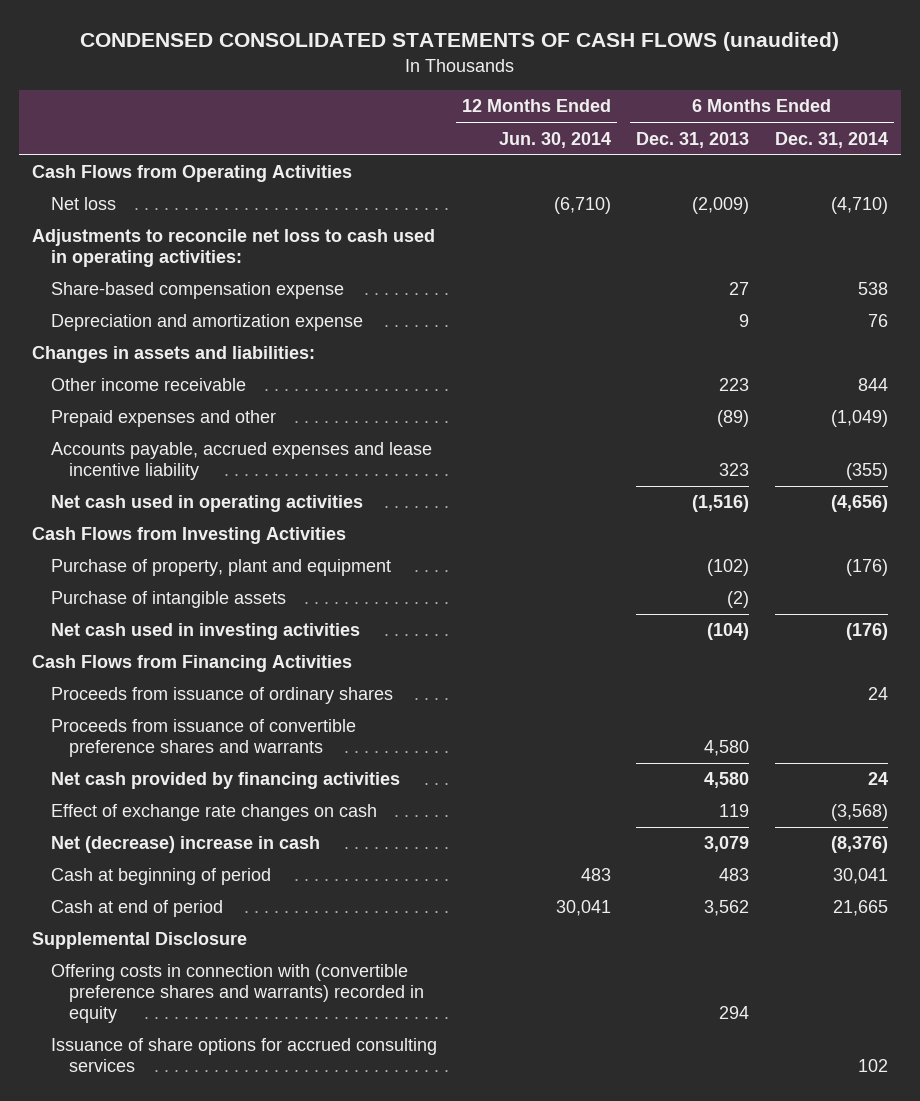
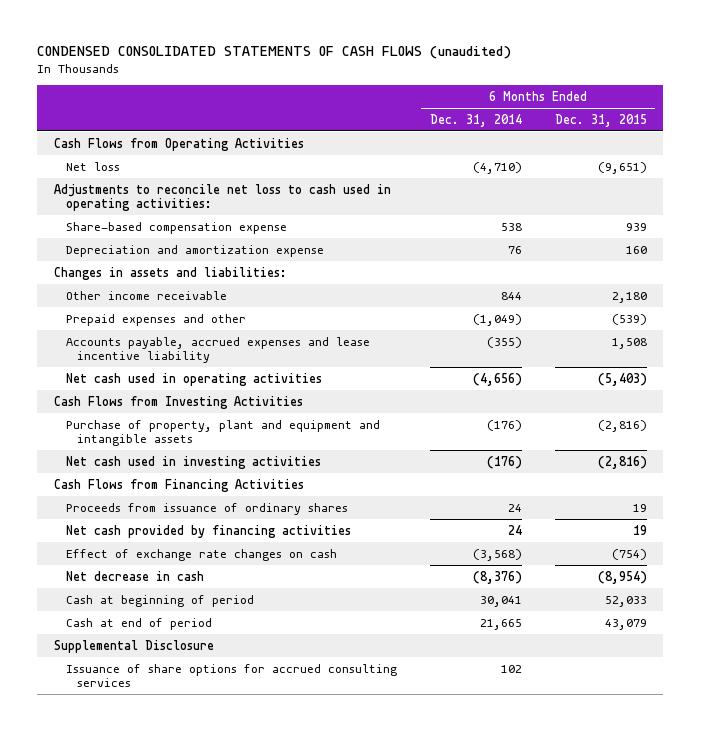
- | 12 Months Ended Jun. 30, 2014 | 6 Months Ended Dec. 31, 2013 | 6 Months Ended Dec. 31, 2014
+ | 6 Months Ended Dec. 31, 2014 | 6 Months Ended Dec. 31, 2015
- Purchase of property, plant and equipment | | (102) | (176)
- Purchase of intangible assets | | (2) |
+ Purchase of property, plant and equipment and intangible assets | (176) | (2,816)
- Proceeds from issuance of convertible preference shares and warrants | | 4,580 |
- Net (decrease) increase in cash | | 3,079 | (8,376)
+ Net decrease in cash | (8,376) | (8,954)
- Offering costs in connection with (convertible preference shares and warrants) recorded in equity | | 294 |

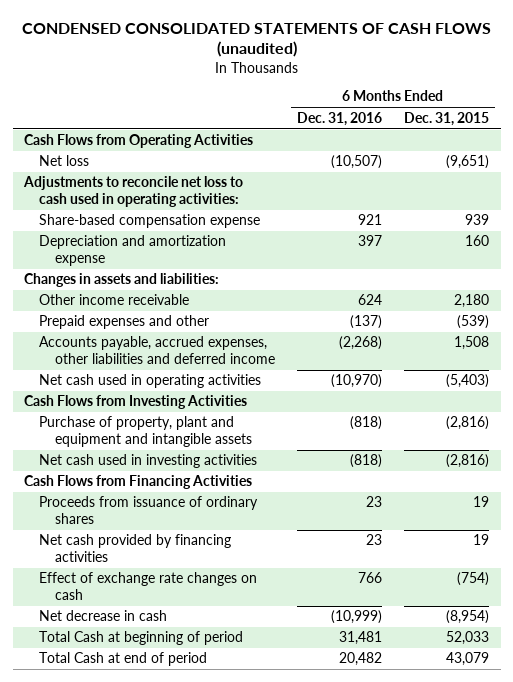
- | 6 Months Ended Dec. 31, 2014 | 6 Months Ended Dec. 31, 2015
+ | 6 Months Ended Dec. 31, 2016 | 6 Months Ended Dec. 31, 2015
- Accounts payable, accrued expenses and lease incentive liability | (355) | 1,508
+ Accounts payable, accrued expenses, other liabilities and deferred income | (2,268) | 1,508
- Cash at beginning of period | 30,041 | 52,033
- Cash at end of period | 21,665 | 43,079
- Supplemental Disclosure
- Issuance of share options for accrued consulting services | 102 |
+ Total Cash at beginning of period | 31,481 | 52,033
+ Total Cash at end of period | 20,482 | 43,079

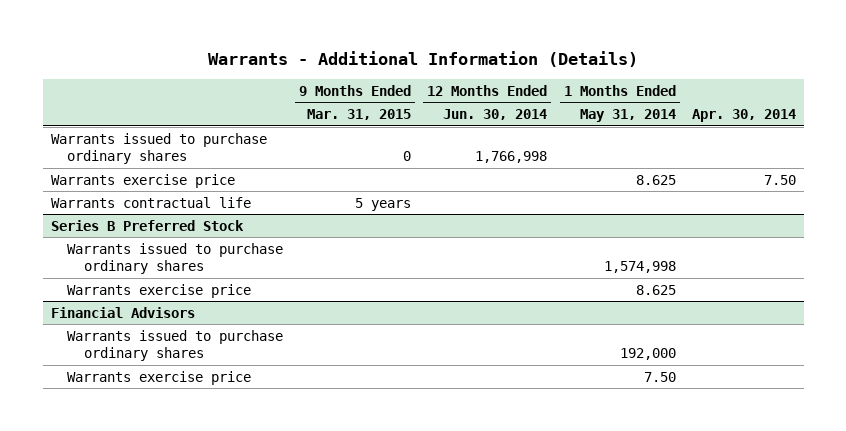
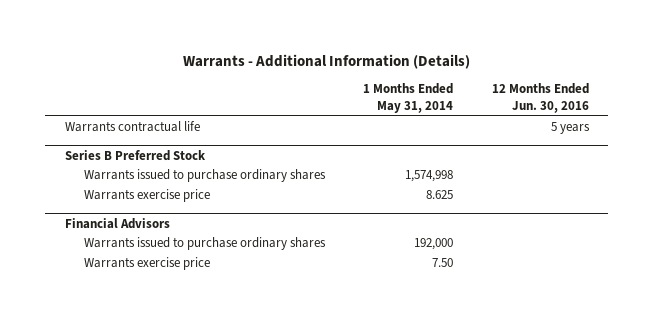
- | 9 Months Ended Mar. 31, 2015 | 12 Months Ended Jun. 30, 2014 | 1 Months Ended May 31, 2014 | Apr. 30, 2014
+ | 1 Months Ended May 31, 2014 | 12 Months Ended Jun. 30, 2016
- Warrants issued to purchase ordinary shares | 0 | 1,766,998 | |
- Warrants exercise price | | | 8.625 | 7.50

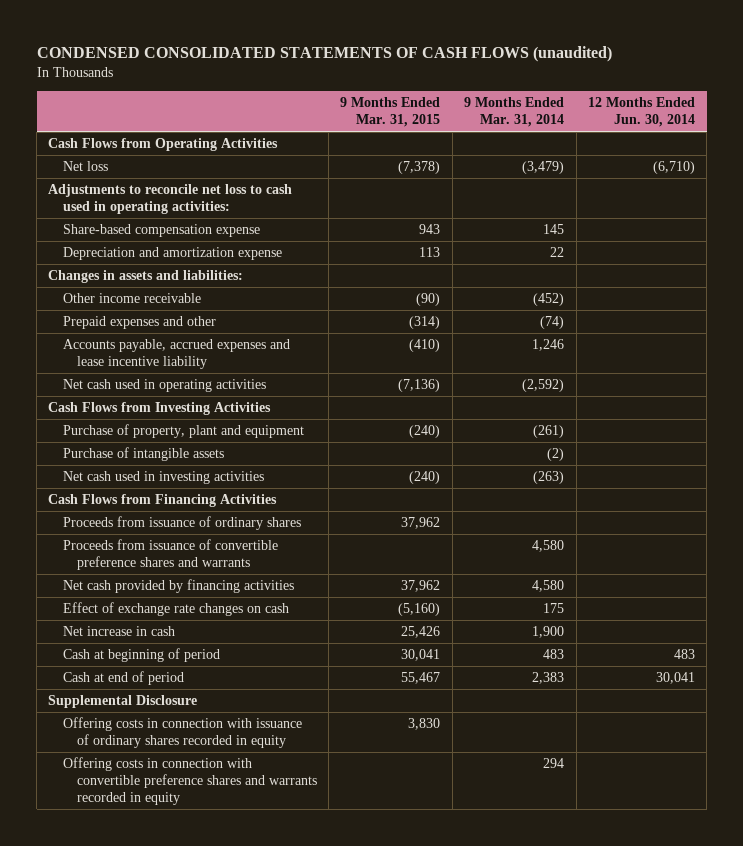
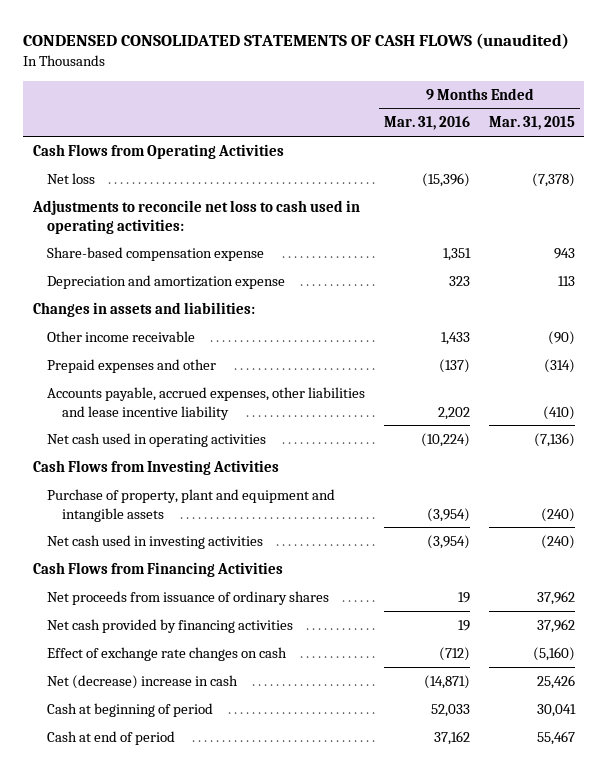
- | 9 Months Ended Mar. 31, 2015 | 9 Months Ended Mar. 31, 2014 | 12 Months Ended Jun. 30, 2014
+ | 9 Months Ended Mar. 31, 2016 | 9 Months Ended Mar. 31, 2015
- Accounts payable, accrued expenses and lease incentive liability | (410) | 1,246 |
+ Accounts payable, accrued expenses, other liabilities and lease incentive liability | 2,202 | (410)
- Purchase of property, plant and equipment | (240) | (261) |
- Purchase of intangible assets | | (2) |
+ Purchase of property, plant and equipment and intangible assets | (3,954) | (240)
- Proceeds from issuance of ordinary shares | 37,962 | |
- Proceeds from issuance of convertible preference shares and warrants | | 4,580 |
+ Net proceeds from issuance of ordinary shares | 19 | 37,962
- Net increase in cash | 25,426 | 1,900 |
+ Net (decrease) increase in cash | (14,871) | 25,426
- Supplemental Disclosure
- Offering costs in connection with issuance of ordinary shares recorded in equity | 3,830 | |
- Offering costs in connection with convertible preference shares and warrants recorded in equity | | 294 |

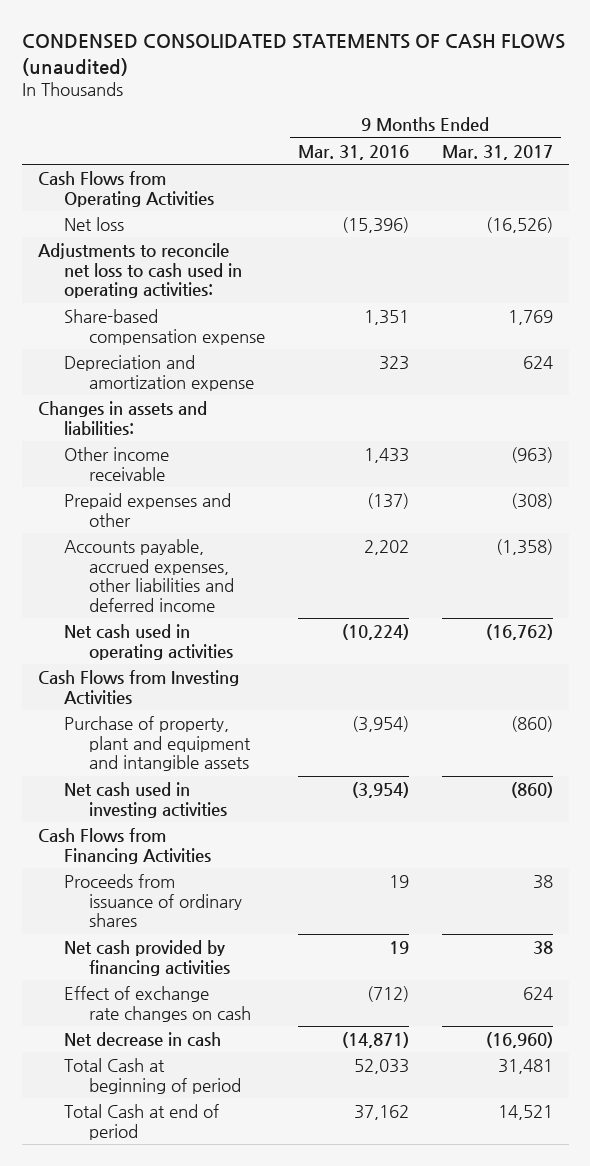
- | 9 Months Ended Mar. 31, 2016 | 9 Months Ended Mar. 31, 2015
+ | 9 Months Ended Mar. 31, 2016 | 9 Months Ended Mar. 31, 2017
- Accounts payable, accrued expenses, other liabilities and lease incentive liability | 2,202 | (410)
+ Accounts payable, accrued expenses, other liabilities and deferred income | 2,202 | (1,358)
- Net proceeds from issuance of ordinary shares | 19 | 37,962
+ Proceeds from issuance of ordinary shares | 19 | 38
- Net (decrease) increase in cash | (14,871) | 25,426
- Cash at beginning of period | 52,033 | 30,041
- Cash at end of period | 37,162 | 55,467
+ Net decrease in cash | (14,871) | (16,960)
+ Total Cash at beginning of period | 52,033 | 31,481
+ Total Cash at end of period | 37,162 | 14,521

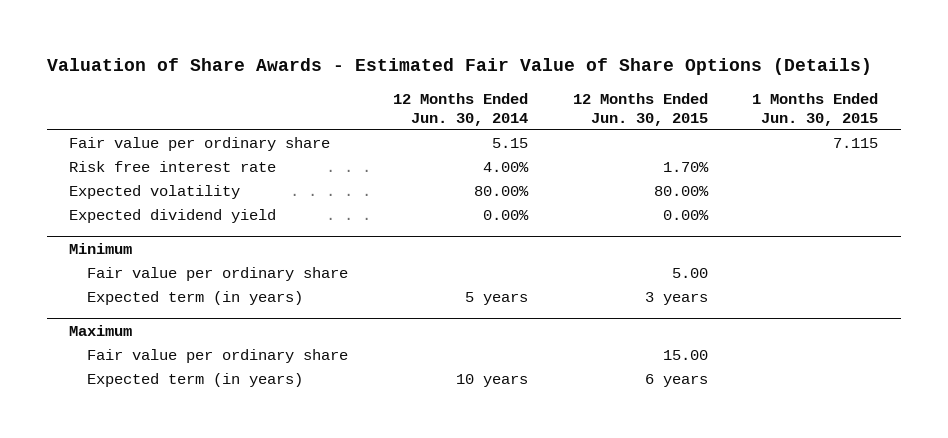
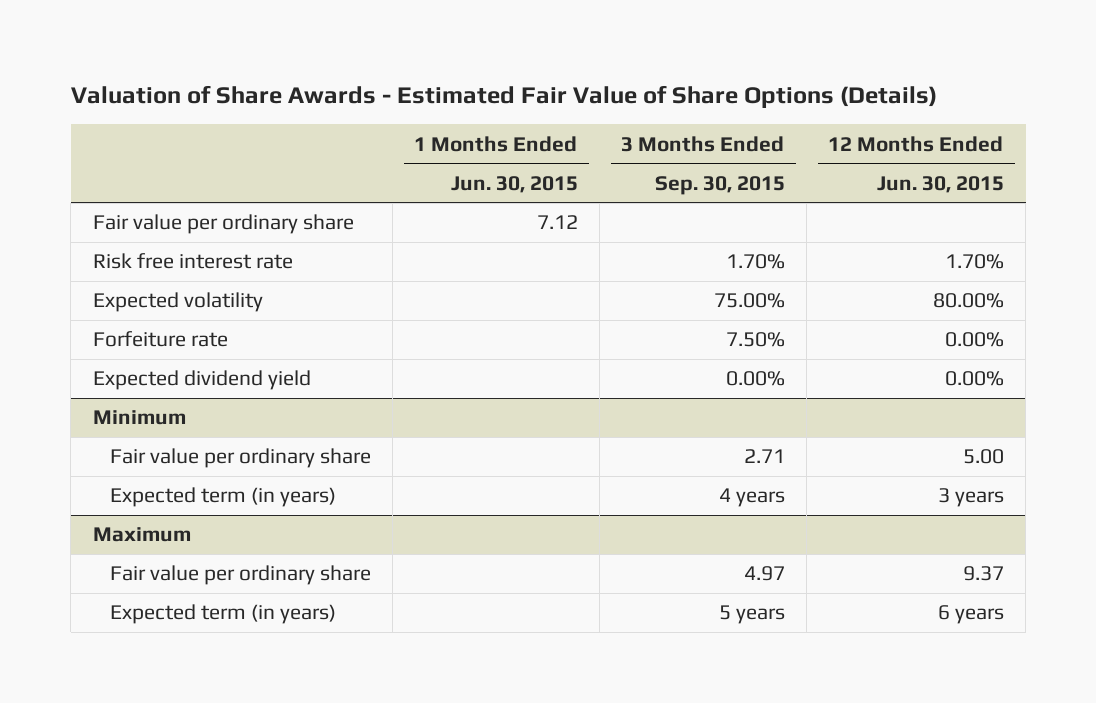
- | 12 Months Ended Jun. 30, 2014 | 12 Months Ended Jun. 30, 2015 | 1 Months Ended Jun. 30, 2015
+ | 1 Months Ended Jun. 30, 2015 | 3 Months Ended Sep. 30, 2015 | 12 Months Ended Jun. 30, 2015
- Fair value per ordinary share | 5.15 | | 7.115
+ Fair value per ordinary share | 7.12 | |
+ Forfeiture rate | | 7.50% | 0.00%
@ Maximum
- Fair value per ordinary share | | 15.00 |
+ Fair value per ordinary share | | 4.97 | 9.37

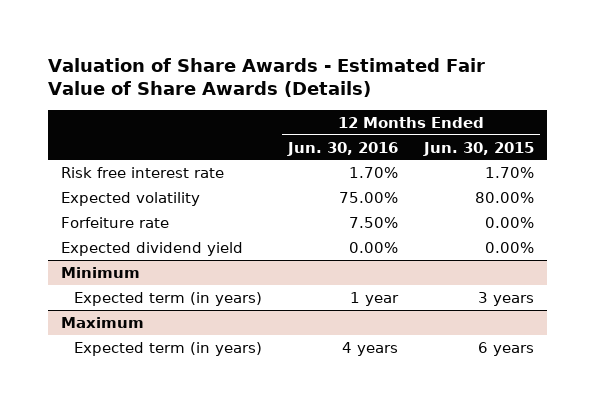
- Valuation of Share Awards - Estimated Fair Value of Share Options (Details)
+ Valuation of Share Awards - Estimated Fair Value of Share Awards (Details)
- | 1 Months Ended Jun. 30, 2015 | 3 Months Ended Sep. 30, 2015 | 12 Months Ended Jun. 30, 2015
+ | 12 Months Ended Jun. 30, 2016 | 12 Months Ended Jun. 30, 2015
- Fair value per ordinary share | 7.12 | |
@ Minimum
- Fair value per ordinary share | | 2.71 | 5.00
@ Maximum
- Fair value per ordinary share | | 4.97 | 9.37

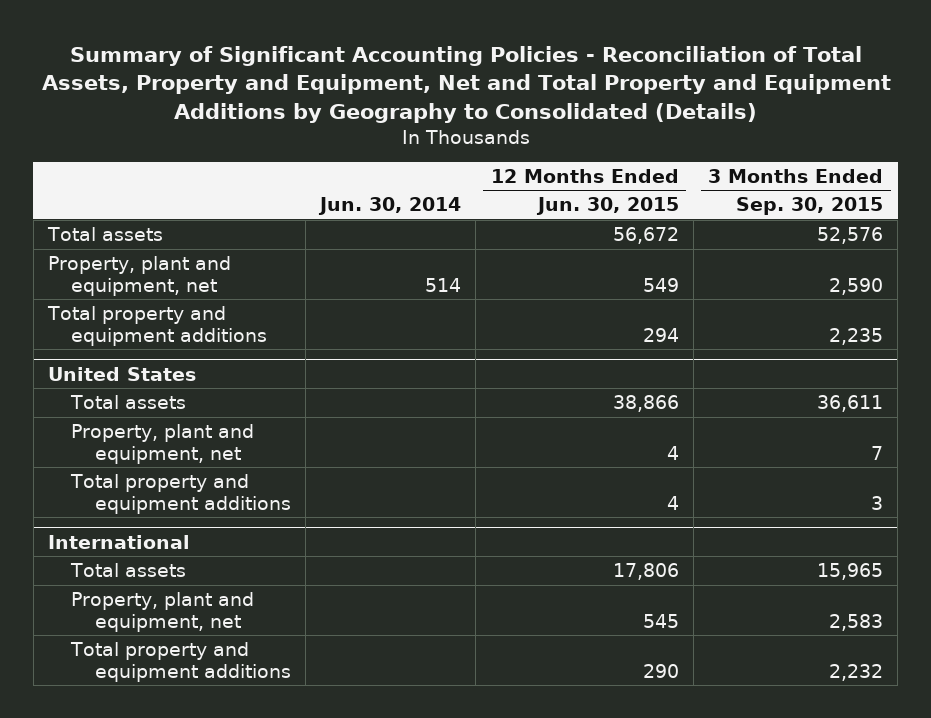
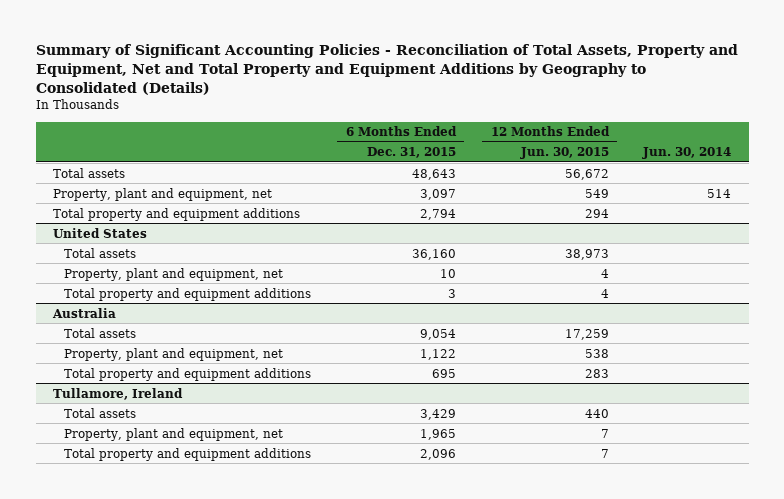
- | Jun. 30, 2014 | 12 Months Ended Jun. 30, 2015 | 3 Months Ended Sep. 30, 2015
+ | 6 Months Ended Dec. 31, 2015 | 12 Months Ended Jun. 30, 2015 | Jun. 30, 2014
@ United States
- Total assets | | 38,866 | 36,611
+ Total assets | 36,160 | 38,973 |
- International
- Total assets | | 17,806 | 15,965
- Property, plant and equipment, net | | 545 | 2,583
- Total property and equipment additions | | 290 | 2,232
+ Australia
+ Total assets | 9,054 | 17,259 |
+ Property, plant and equipment, net | 1,122 | 538 |
+ Total property and equipment additions | 695 | 283 |
+ Tullamore, Ireland
+ Total assets | 3,429 | 440 |
+ Property, plant and equipment, net | 1,965 | 7 |
+ Total property and equipment additions | 2,096 | 7 |

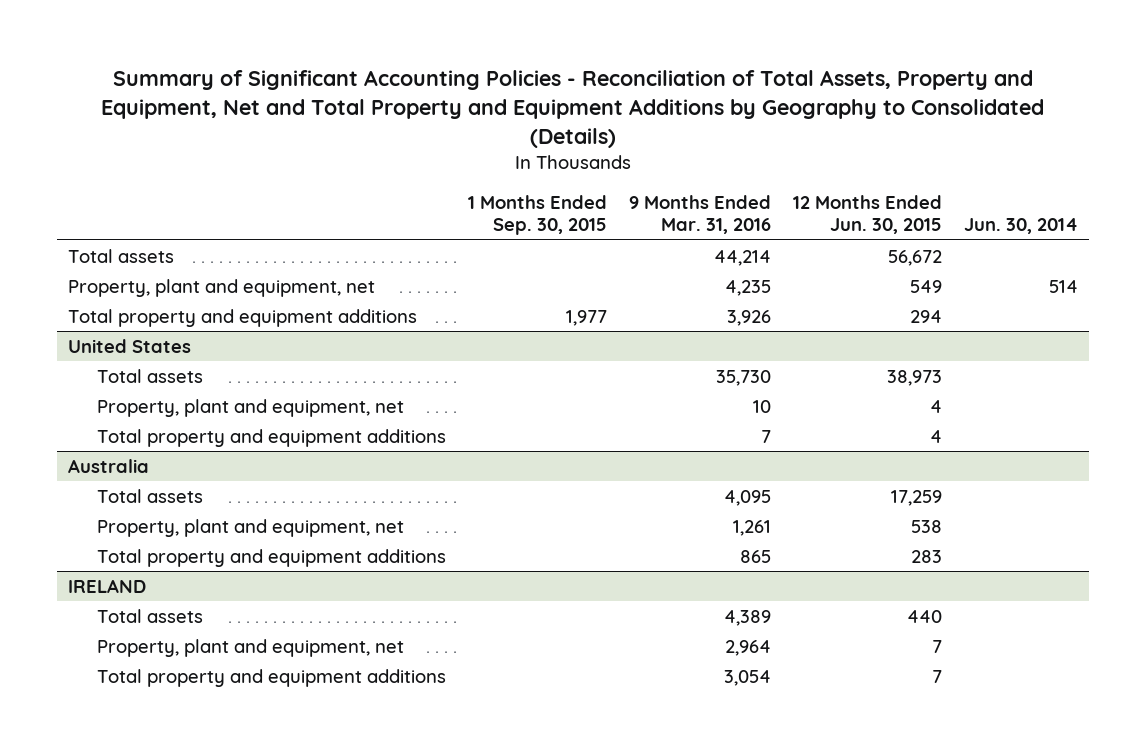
- | 6 Months Ended Dec. 31, 2015 | 12 Months Ended Jun. 30, 2015 | Jun. 30, 2014
+ | 1 Months Ended Sep. 30, 2015 | 9 Months Ended Mar. 31, 2016 | 12 Months Ended Jun. 30, 2015 | Jun. 30, 2014
- Tullamore, Ireland
+ IRELAND

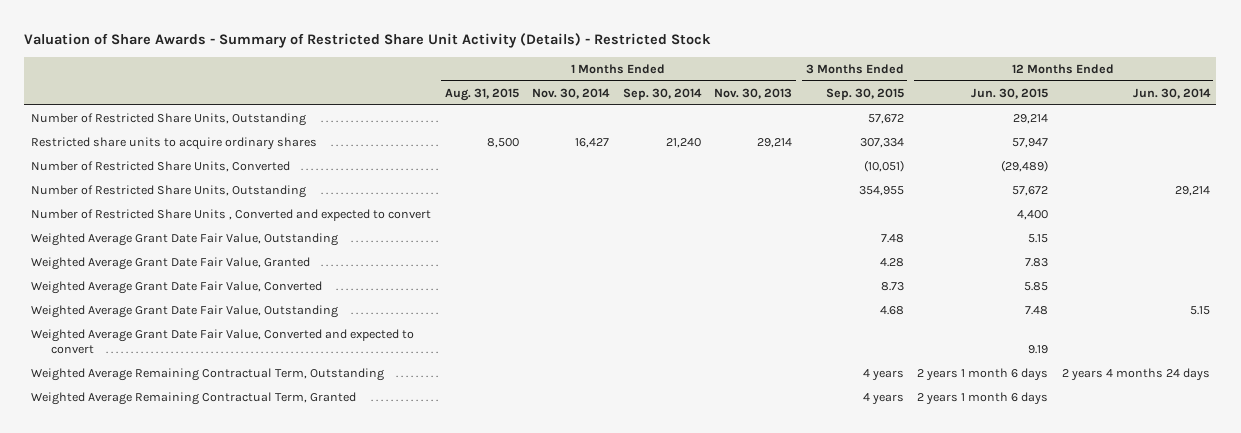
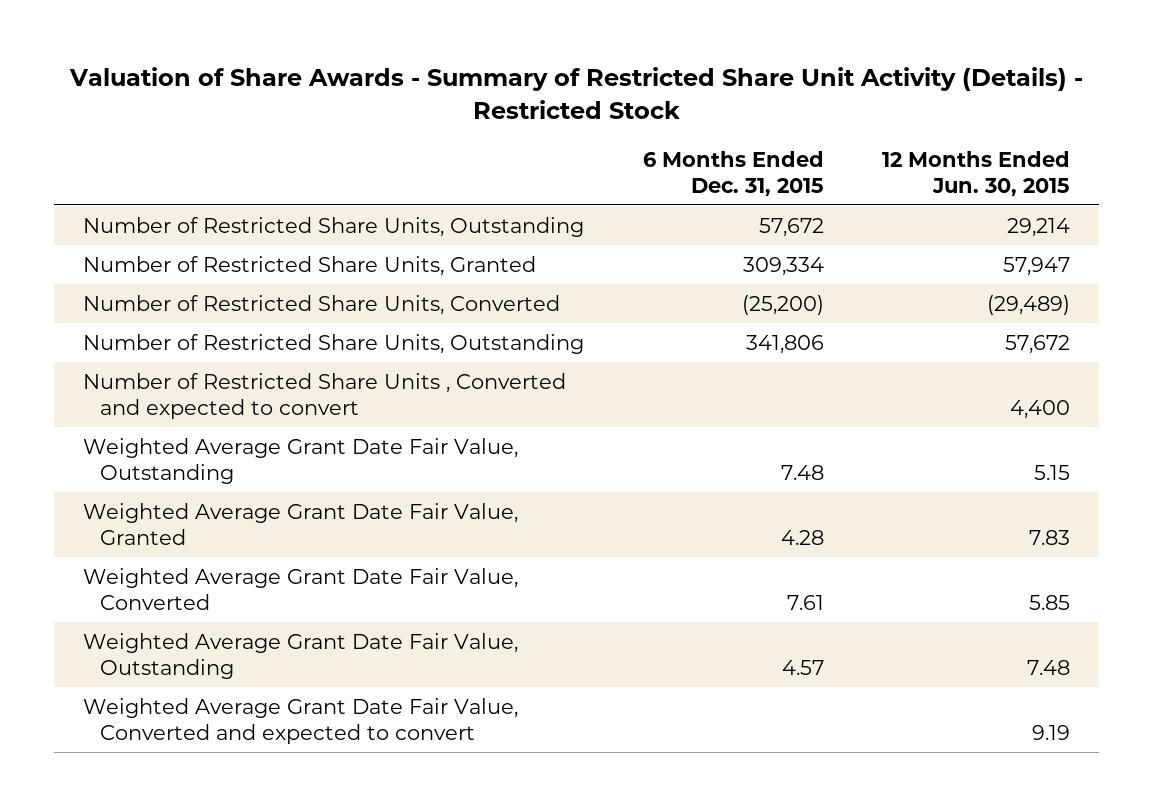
- | 1 Months Ended Aug. 31, 2015 | 1 Months Ended Nov. 30, 2014 | 1 Months Ended Sep. 30, 2014 | 1 Months Ended Nov. 30, 2013 | 3 Months Ended Sep. 30, 2015 | 12 Months Ended Jun. 30, 2015 | 12 Months Ended Jun. 30, 2014
+ | 6 Months Ended Dec. 31, 2015 | 12 Months Ended Jun. 30, 2015
- Restricted share units to acquire ordinary shares | 8,500 | 16,427 | 21,240 | 29,214 | 307,334 | 57,947 |
+ Number of Restricted Share Units, Granted | 309,334 | 57,947
- Weighted Average Remaining Contractual Term, Outstanding | | | | | 4 years | 2 years 1 month 6 days | 2 years 4 months 24 days
- Weighted Average Remaining Contractual Term, Granted | | | | | 4 years | 2 years 1 month 6 days |

